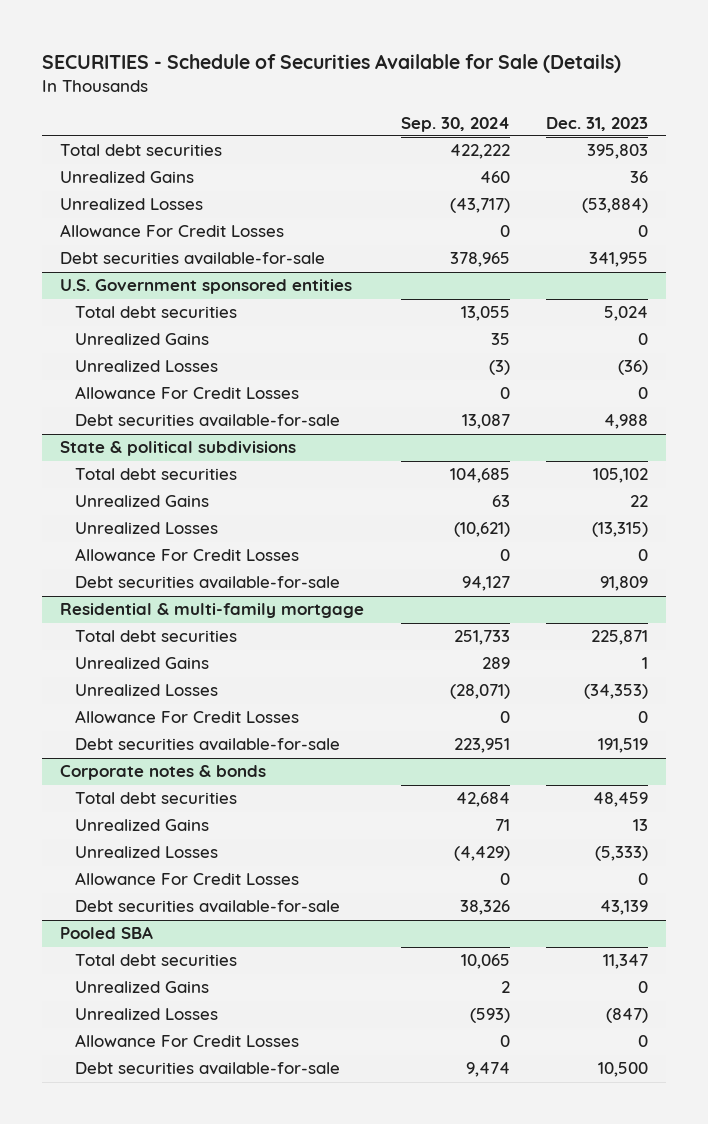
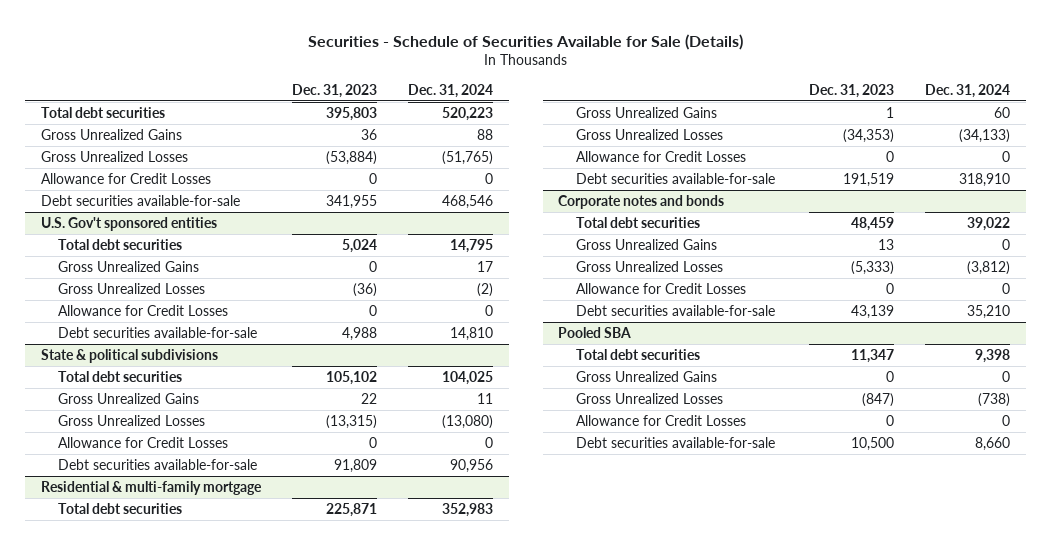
- SECURITIES - Schedule of Securities Available for Sale (Details)
+ Securities - Schedule of Securities Available for Sale (Details)
- | Sep. 30, 2024 | Dec. 31, 2023
+ | Dec. 31, 2023 | Dec. 31, 2024
- Unrealized Gains | 460 | 36
- Unrealized Losses | (43,717) | (53,884)
- Allowance For Credit Losses | 0 | 0
+ Gross Unrealized Gains | 36 | 88
+ Gross Unrealized Losses | (53,884) | (51,765)
+ Allowance for Credit Losses | 0 | 0
- U.S. Government sponsored entities
+ U.S. Gov't sponsored entities
- Unrealized Gains | 35 | 0
- Unrealized Losses | (3) | (36)
- Allowance For Credit Losses | 0 | 0
+ Gross Unrealized Gains | 0 | 17
+ Gross Unrealized Losses | (36) | (2)
+ Allowance for Credit Losses | 0 | 0
@ State & political subdivisions
- Unrealized Gains | 63 | 22
- Unrealized Losses | (10,621) | (13,315)
- Allowance For Credit Losses | 0 | 0
+ Gross Unrealized Gains | 22 | 11
+ Gross Unrealized Losses | (13,315) | (13,080)
+ Allowance for Credit Losses | 0 | 0
@ Residential & multi-family mortgage
- Unrealized Gains | 289 | 1
- Unrealized Losses | (28,071) | (34,353)
- Allowance For Credit Losses | 0 | 0
+ Gross Unrealized Gains | 1 | 60
+ Gross Unrealized Losses | (34,353) | (34,133)
+ Allowance for Credit Losses | 0 | 0
- Corporate notes & bonds
+ Corporate notes and bonds
- Unrealized Gains | 71 | 13
- Unrealized Losses | (4,429) | (5,333)
- Allowance For Credit Losses | 0 | 0
+ Gross Unrealized Gains | 13 | 0
+ Gross Unrealized Losses | (5,333) | (3,812)
+ Allowance for Credit Losses | 0 | 0
@ Pooled SBA
- Unrealized Gains | 2 | 0
- Unrealized Losses | (593) | (847)
- Allowance For Credit Losses | 0 | 0
+ Gross Unrealized Gains | 0 | 0
+ Gross Unrealized Losses | (847) | (738)
+ Allowance for Credit Losses | 0 | 0

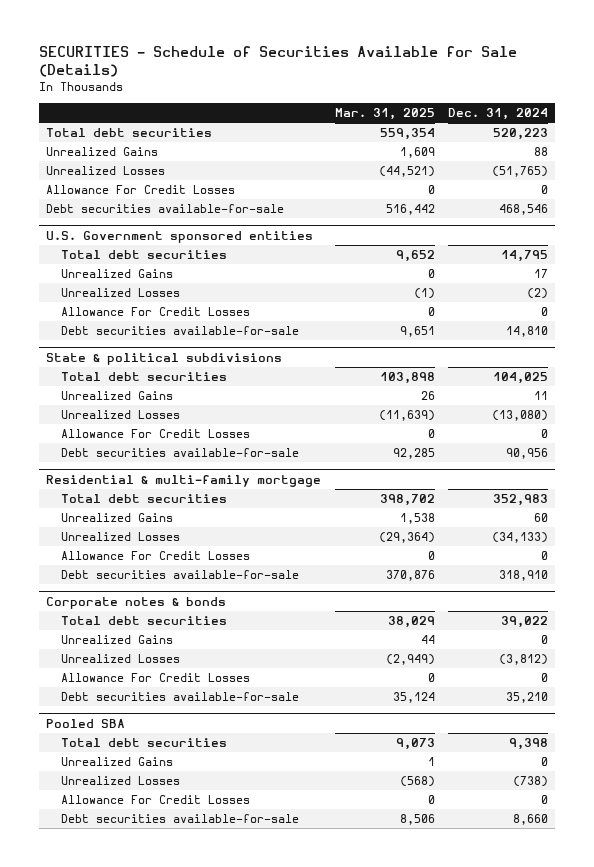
- Securities - Schedule of Securities Available for Sale (Details)
+ SECURITIES - Schedule of Securities Available for Sale (Details)
- | Dec. 31, 2023 | Dec. 31, 2024
+ | Mar. 31, 2025 | Dec. 31, 2024
- Gross Unrealized Gains | 36 | 88
- Gross Unrealized Losses | (53,884) | (51,765)
- Allowance for Credit Losses | 0 | 0
+ Unrealized Gains | 1,609 | 88
+ Unrealized Losses | (44,521) | (51,765)
+ Allowance For Credit Losses | 0 | 0
- U.S. Gov't sponsored entities
+ U.S. Government sponsored entities
- Gross Unrealized Gains | 0 | 17
- Gross Unrealized Losses | (36) | (2)
- Allowance for Credit Losses | 0 | 0
+ Unrealized Gains | 0 | 17
+ Unrealized Losses | (1) | (2)
+ Allowance For Credit Losses | 0 | 0
@ State & political subdivisions
- Gross Unrealized Gains | 22 | 11
- Gross Unrealized Losses | (13,315) | (13,080)
- Allowance for Credit Losses | 0 | 0
+ Unrealized Gains | 26 | 11
+ Unrealized Losses | (11,639) | (13,080)
+ Allowance For Credit Losses | 0 | 0
@ Residential & multi-family mortgage
- Gross Unrealized Gains | 1 | 60
- Gross Unrealized Losses | (34,353) | (34,133)
- Allowance for Credit Losses | 0 | 0
+ Unrealized Gains | 1,538 | 60
+ Unrealized Losses | (29,364) | (34,133)
+ Allowance For Credit Losses | 0 | 0
- Corporate notes and bonds
+ Corporate notes & bonds
- Gross Unrealized Gains | 13 | 0
- Gross Unrealized Losses | (5,333) | (3,812)
- Allowance for Credit Losses | 0 | 0
+ Unrealized Gains | 44 | 0
+ Unrealized Losses | (2,949) | (3,812)
+ Allowance For Credit Losses | 0 | 0
@ Pooled SBA
- Gross Unrealized Gains | 0 | 0
- Gross Unrealized Losses | (847) | (738)
- Allowance for Credit Losses | 0 | 0
+ Unrealized Gains | 1 | 0
+ Unrealized Losses | (568) | (738)
+ Allowance For Credit Losses | 0 | 0

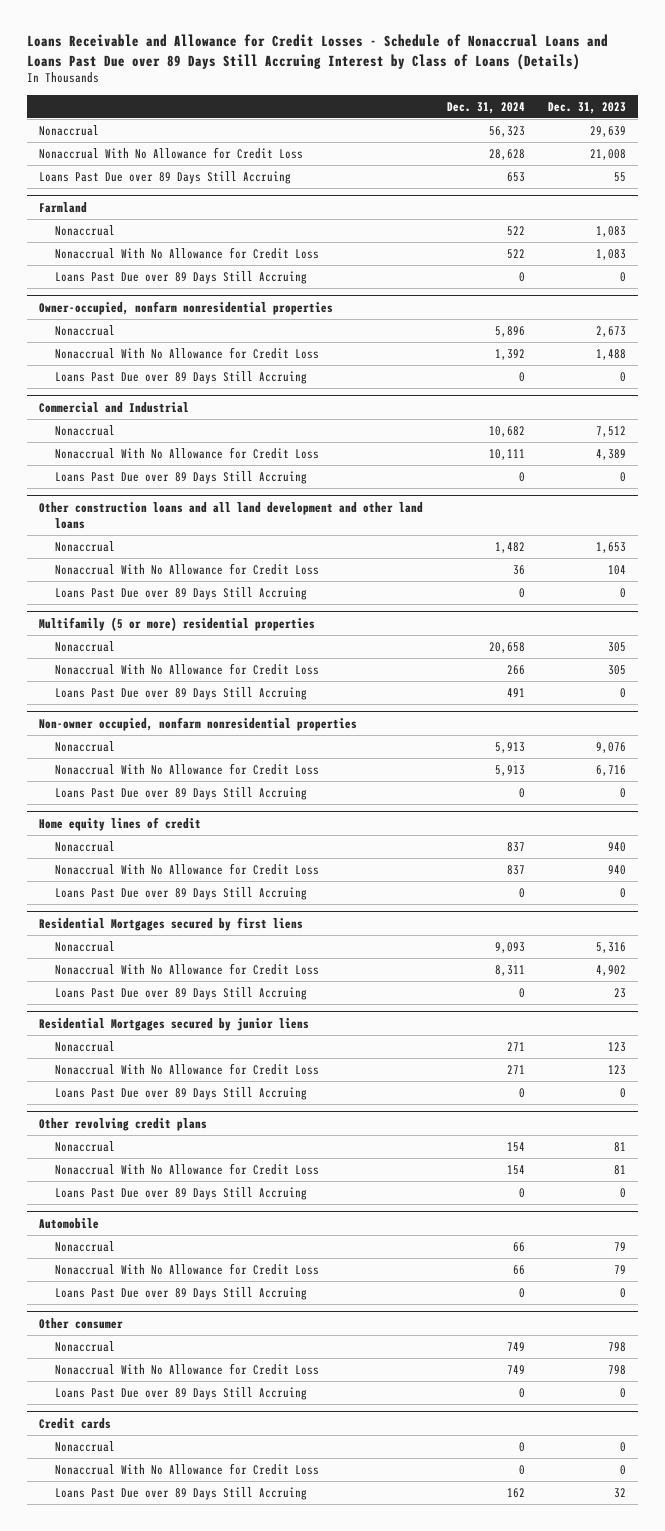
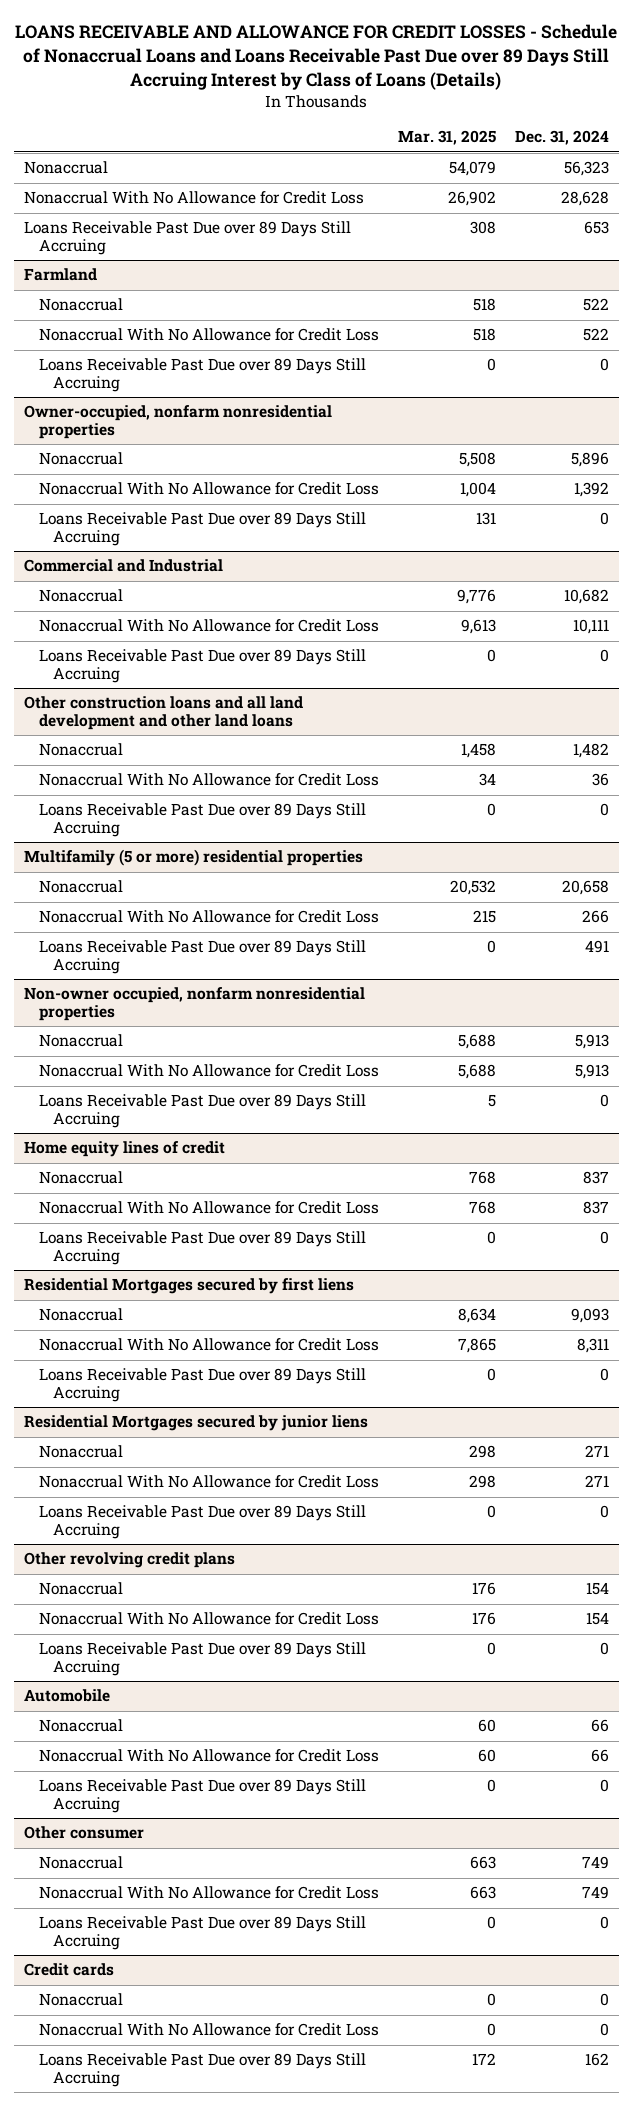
- Loans Receivable and Allowance for Credit Losses - Schedule of Nonaccrual Loans and Loans Past Due over 89 Days Still Accruing Interest by Class of Loans (Details)
+ LOANS RECEIVABLE AND ALLOWANCE FOR CREDIT LOSSES - Schedule of Nonaccrual Loans and Loans Receivable Past Due over 89 Days Still Accruing Interest by Class of Loans (Details)
- | Dec. 31, 2024 | Dec. 31, 2023
+ | Mar. 31, 2025 | Dec. 31, 2024
- Loans Past Due over 89 Days Still Accruing | 653 | 55
+ Loans Receivable Past Due over 89 Days Still Accruing | 308 | 653
@ Farmland
- Loans Past Due over 89 Days Still Accruing | 0 | 0
+ Loans Receivable Past Due over 89 Days Still Accruing | 0 | 0
@ Owner-occupied, nonfarm nonresidential properties
- Loans Past Due over 89 Days Still Accruing | 0 | 0
+ Loans Receivable Past Due over 89 Days Still Accruing | 131 | 0
@ Commercial and Industrial
- Loans Past Due over 89 Days Still Accruing | 0 | 0
+ Loans Receivable Past Due over 89 Days Still Accruing | 0 | 0
@ Other construction loans and all land development and other land loans
- Loans Past Due over 89 Days Still Accruing | 0 | 0
+ Loans Receivable Past Due over 89 Days Still Accruing | 0 | 0
@ Multifamily (5 or more) residential properties
- Loans Past Due over 89 Days Still Accruing | 491 | 0
+ Loans Receivable Past Due over 89 Days Still Accruing | 0 | 491
@ Non-owner occupied, nonfarm nonresidential properties
- Loans Past Due over 89 Days Still Accruing | 0 | 0
+ Loans Receivable Past Due over 89 Days Still Accruing | 5 | 0
@ Home equity lines of credit
- Loans Past Due over 89 Days Still Accruing | 0 | 0
+ Loans Receivable Past Due over 89 Days Still Accruing | 0 | 0
@ Residential Mortgages secured by first liens
- Loans Past Due over 89 Days Still Accruing | 0 | 23
+ Loans Receivable Past Due over 89 Days Still Accruing | 0 | 0
@ Residential Mortgages secured by junior liens
- Loans Past Due over 89 Days Still Accruing | 0 | 0
+ Loans Receivable Past Due over 89 Days Still Accruing | 0 | 0
@ Other revolving credit plans
- Loans Past Due over 89 Days Still Accruing | 0 | 0
+ Loans Receivable Past Due over 89 Days Still Accruing | 0 | 0
@ Automobile
- Loans Past Due over 89 Days Still Accruing | 0 | 0
+ Loans Receivable Past Due over 89 Days Still Accruing | 0 | 0
@ Other consumer
- Loans Past Due over 89 Days Still Accruing | 0 | 0
+ Loans Receivable Past Due over 89 Days Still Accruing | 0 | 0
@ Credit cards
- Loans Past Due over 89 Days Still Accruing | 162 | 32
+ Loans Receivable Past Due over 89 Days Still Accruing | 172 | 162

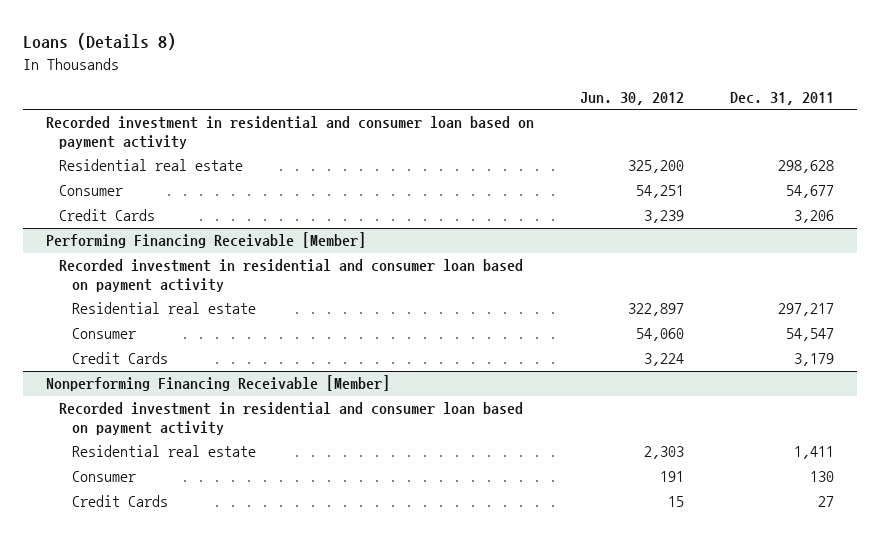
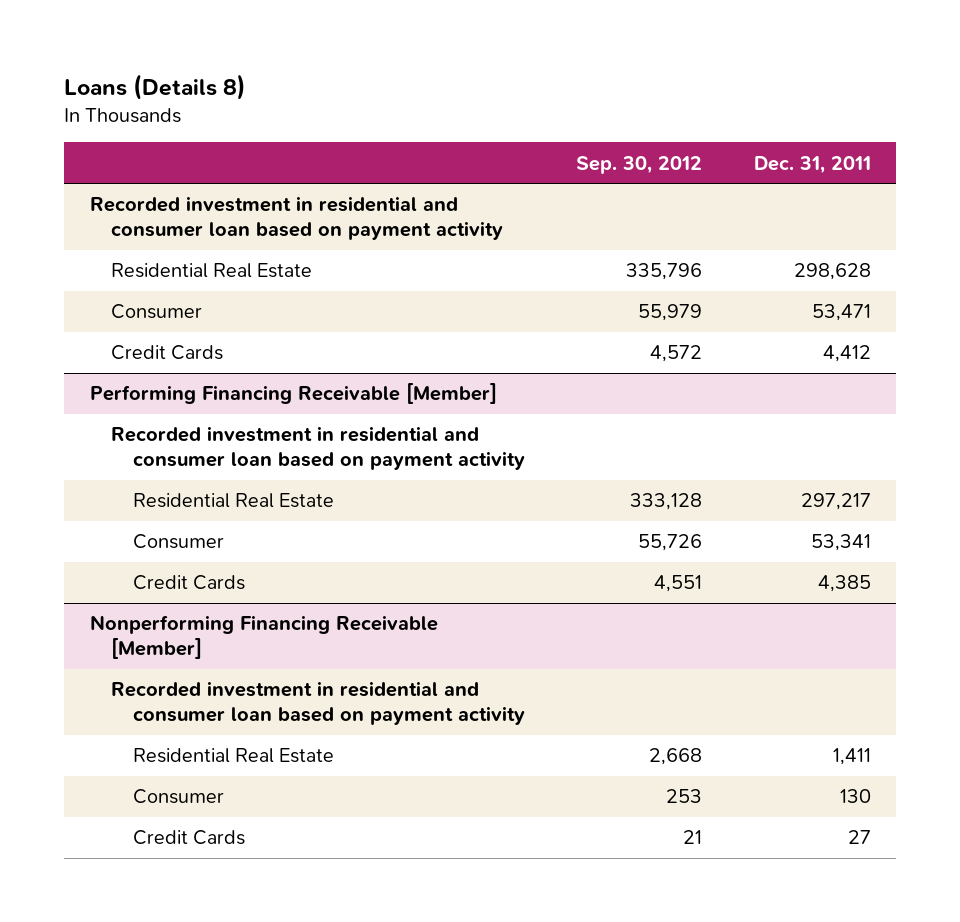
- | Jun. 30, 2012 | Dec. 31, 2011
+ | Sep. 30, 2012 | Dec. 31, 2011
- Residential real estate | 325,200 | 298,628
- Consumer | 54,251 | 54,677
- Credit Cards | 3,239 | 3,206
+ Residential Real Estate | 335,796 | 298,628
+ Consumer | 55,979 | 53,471
+ Credit Cards | 4,572 | 4,412
@ Performing Financing Receivable [Member]
- Residential real estate | 322,897 | 297,217
- Consumer | 54,060 | 54,547
- Credit Cards | 3,224 | 3,179
+ Residential Real Estate | 333,128 | 297,217
+ Consumer | 55,726 | 53,341
+ Credit Cards | 4,551 | 4,385
@ Nonperforming Financing Receivable [Member]
- Residential real estate | 2,303 | 1,411
+ Residential Real Estate | 2,668 | 1,411

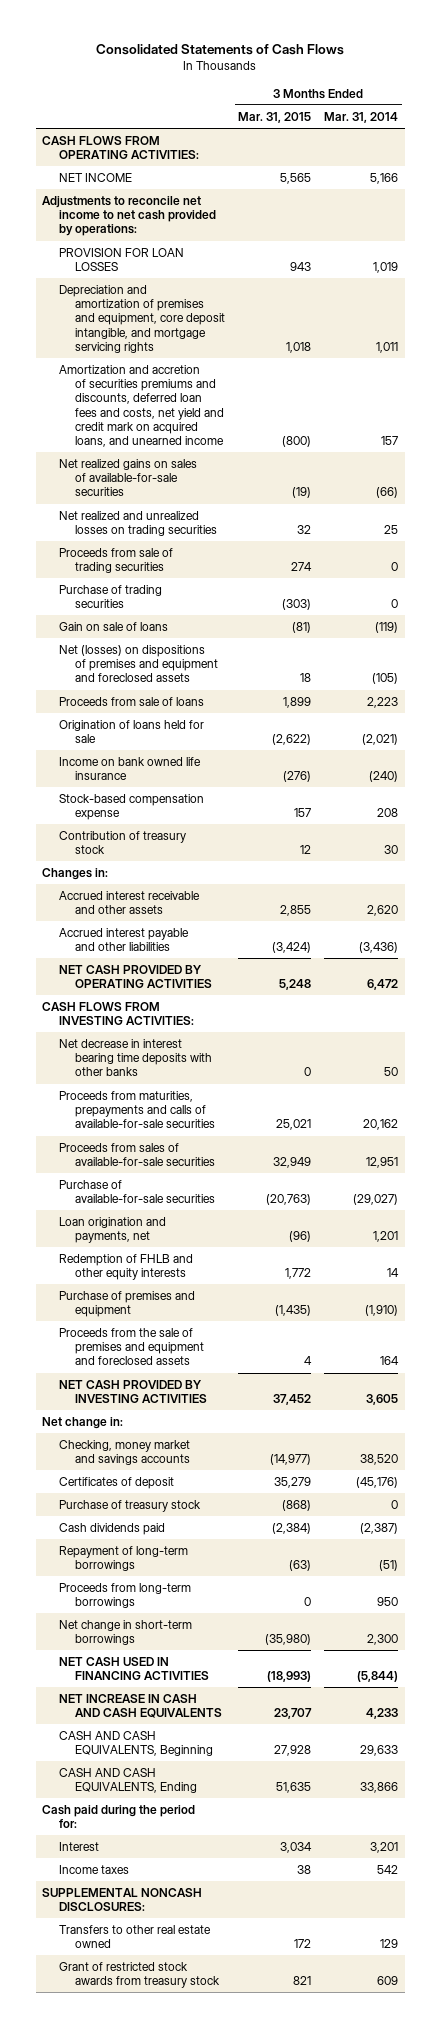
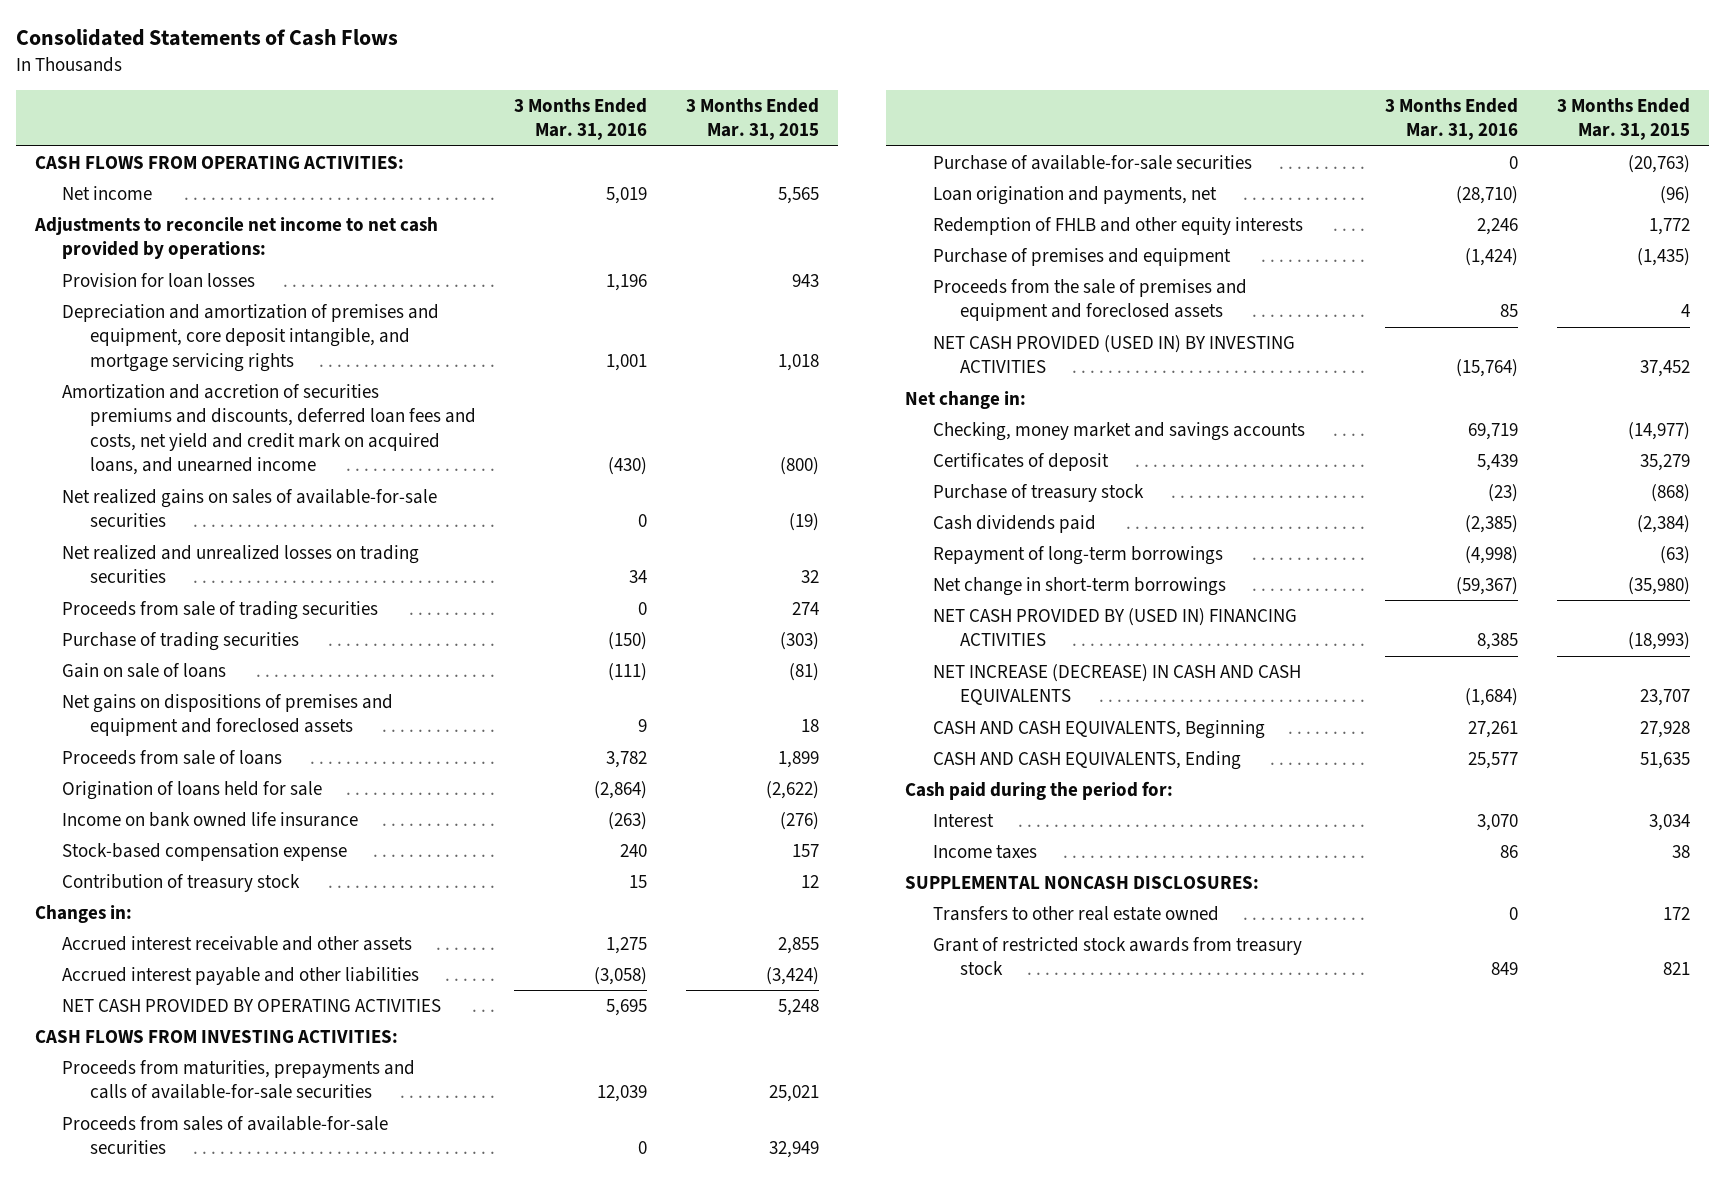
- | 3 Months Ended Mar. 31, 2015 | 3 Months Ended Mar. 31, 2014
+ | 3 Months Ended Mar. 31, 2016 | 3 Months Ended Mar. 31, 2015
- NET INCOME | 5,565 | 5,166
+ Net income | 5,019 | 5,565
- PROVISION FOR LOAN LOSSES | 943 | 1,019
+ Provision for loan losses | 1,196 | 943
- Net (losses) on dispositions of premises and equipment and foreclosed assets | 18 | (105)
+ Net gains on dispositions of premises and equipment and foreclosed assets | 9 | 18
- Net decrease in interest bearing time deposits with other banks | 0 | 50
- NET CASH PROVIDED BY INVESTING ACTIVITIES | 37,452 | 3,605
+ NET CASH PROVIDED (USED IN) BY INVESTING ACTIVITIES | (15,764) | 37,452
- Proceeds from long-term borrowings | 0 | 950
- NET CASH USED IN FINANCING ACTIVITIES | (18,993) | (5,844)
- NET INCREASE IN CASH AND CASH EQUIVALENTS | 23,707 | 4,233
+ NET CASH PROVIDED BY (USED IN) FINANCING ACTIVITIES | 8,385 | (18,993)
+ NET INCREASE (DECREASE) IN CASH AND CASH EQUIVALENTS | (1,684) | 23,707

